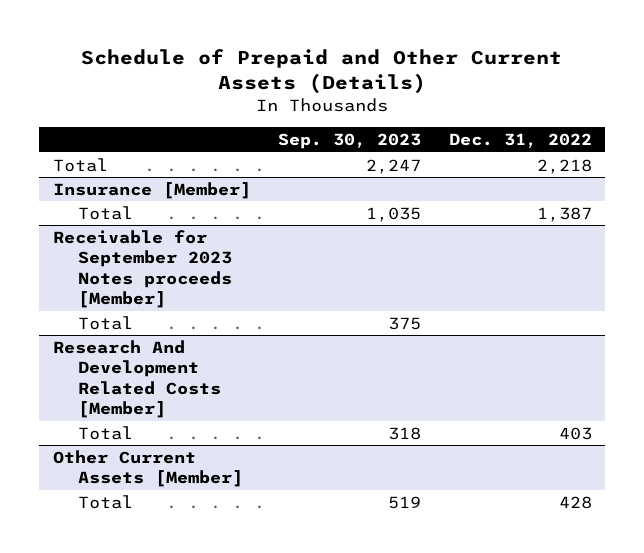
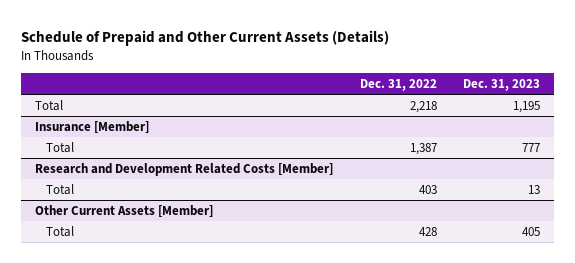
- | Sep. 30, 2023 | Dec. 31, 2022
+ | Dec. 31, 2022 | Dec. 31, 2023
- Receivable for September 2023 Notes proceeds [Member]
- Total | 375 |
- Research And Development Related Costs [Member]
+ Research and Development Related Costs [Member]

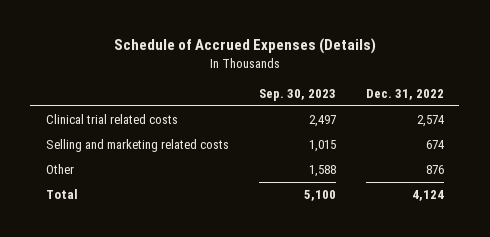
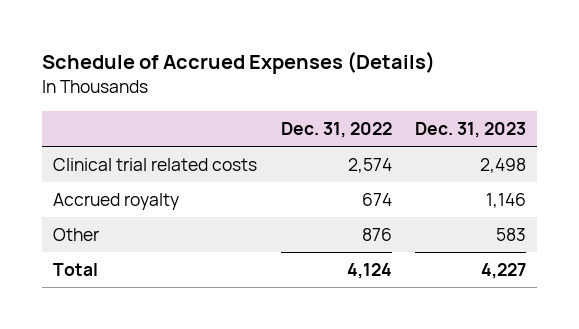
- | Sep. 30, 2023 | Dec. 31, 2022
+ | Dec. 31, 2022 | Dec. 31, 2023
- Selling and marketing related costs | 1,015 | 674
+ Accrued royalty | 674 | 1,146

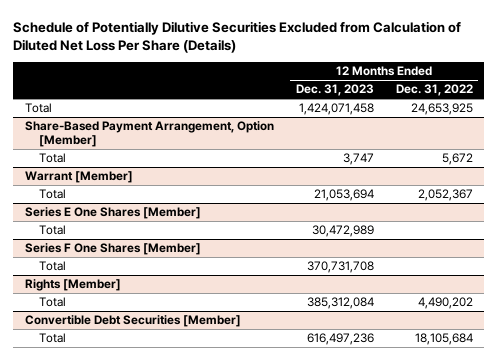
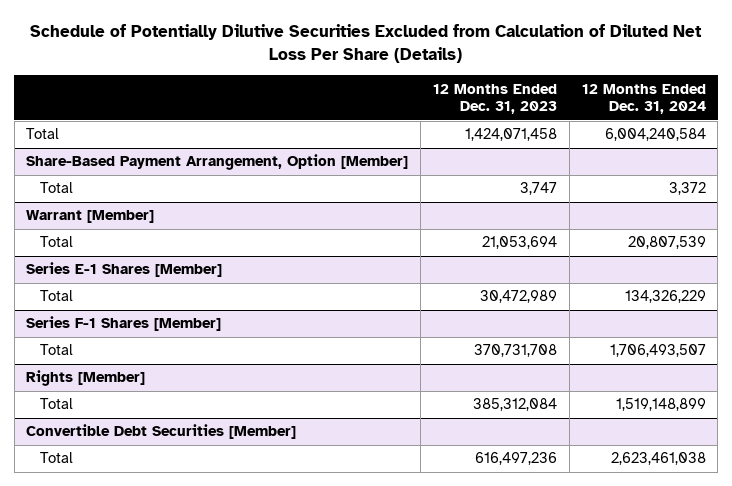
- | 12 Months Ended Dec. 31, 2023 | 12 Months Ended Dec. 31, 2022
+ | 12 Months Ended Dec. 31, 2023 | 12 Months Ended Dec. 31, 2024
- Series E One Shares [Member]
+ Series E-1 Shares [Member]
- Series F One Shares [Member]
+ Series F-1 Shares [Member]

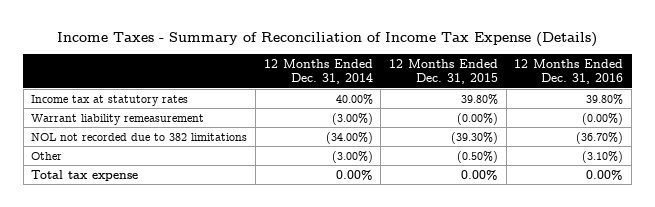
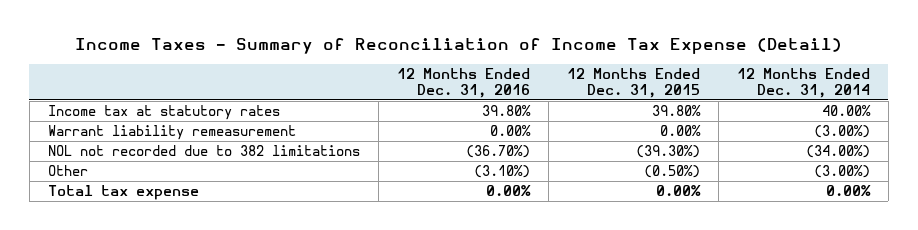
- Income Taxes - Summary of Reconciliation of Income Tax Expense (Details)
+ Income Taxes - Summary of Reconciliation of Income Tax Expense (Detail)
- | 12 Months Ended Dec. 31, 2014 | 12 Months Ended Dec. 31, 2015 | 12 Months Ended Dec. 31, 2016
+ | 12 Months Ended Dec. 31, 2016 | 12 Months Ended Dec. 31, 2015 | 12 Months Ended Dec. 31, 2014
- Warrant liability remeasurement | (3.00%) | (0.00%) | (0.00%)
+ Warrant liability remeasurement | 0.00% | 0.00% | (3.00%)

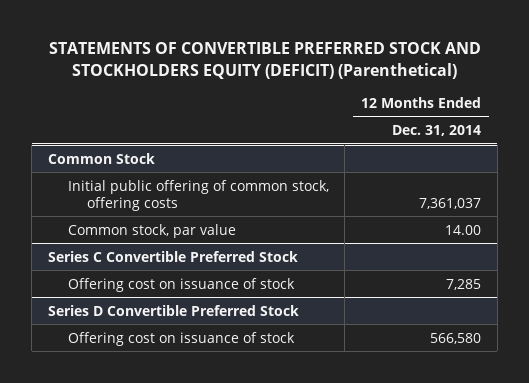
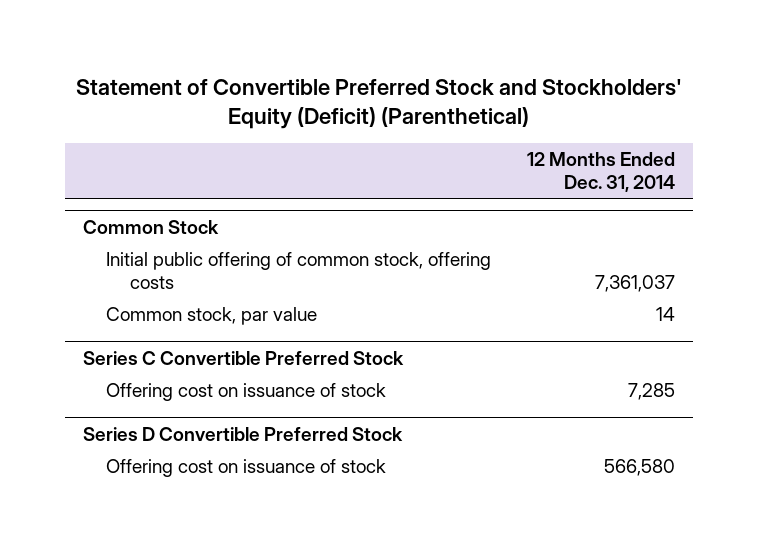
- STATEMENTS OF CONVERTIBLE PREFERRED STOCK AND STOCKHOLDERS EQUITY (DEFICIT) (Parenthetical)
+ Statement of Convertible Preferred Stock and Stockholders' Equity (Deficit) (Parenthetical)
@ Common Stock
- Common stock, par value | 14.00
+ Common stock, par value | 14

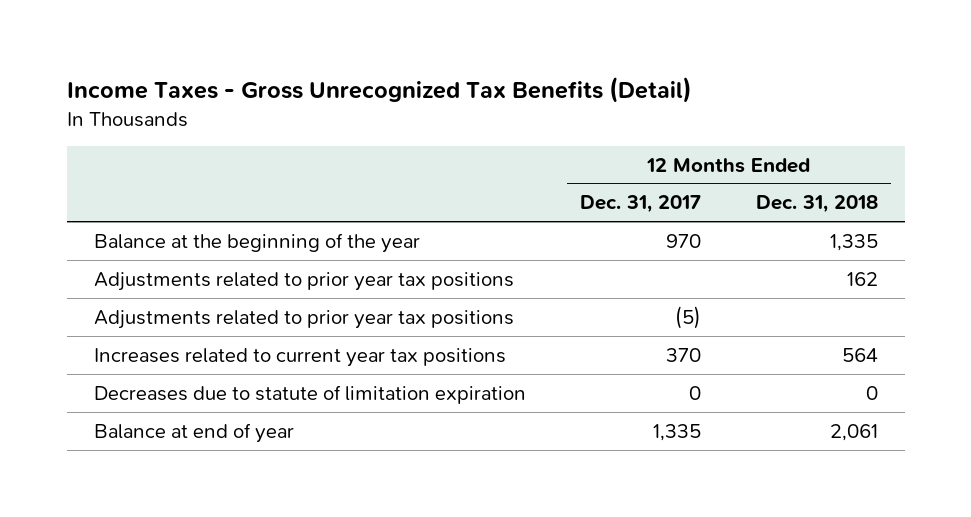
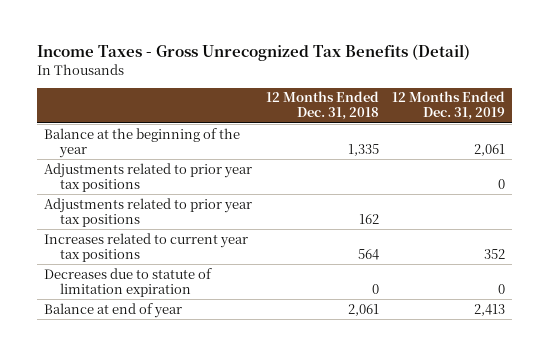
- | 12 Months Ended Dec. 31, 2017 | 12 Months Ended Dec. 31, 2018
+ | 12 Months Ended Dec. 31, 2018 | 12 Months Ended Dec. 31, 2019
moved down: Adjustments related to prior year tax positions | 162 |

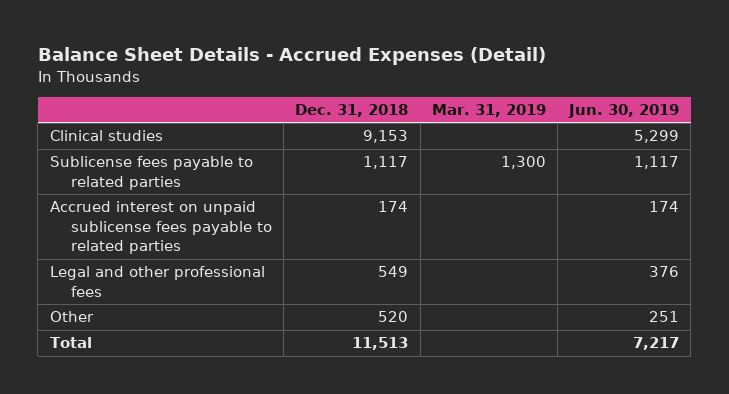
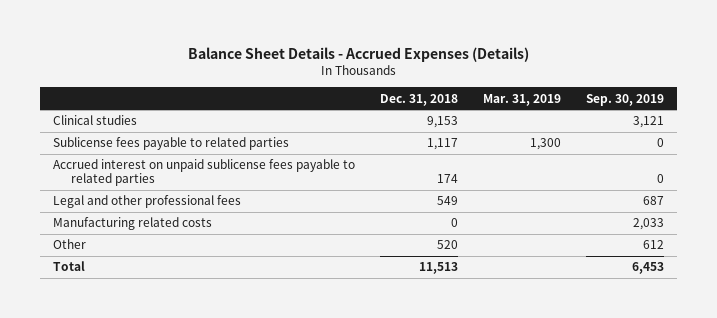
- Balance Sheet Details - Accrued Expenses (Detail)
+ Balance Sheet Details - Accrued Expenses (Details)
- | Dec. 31, 2018 | Mar. 31, 2019 | Jun. 30, 2019
+ | Dec. 31, 2018 | Mar. 31, 2019 | Sep. 30, 2019
+ Manufacturing related costs | 0 | | 2,033

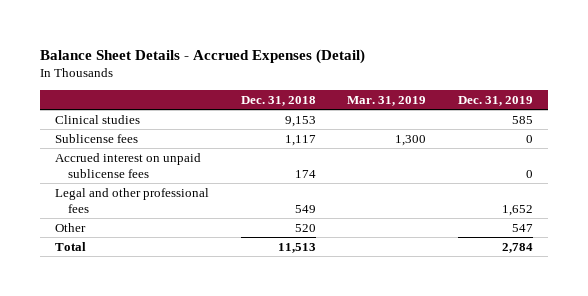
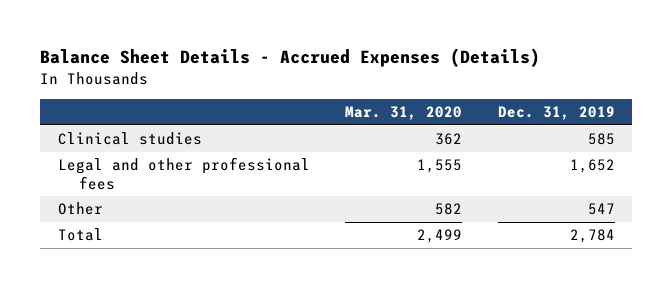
- Balance Sheet Details - Accrued Expenses (Detail)
+ Balance Sheet Details - Accrued Expenses (Details)
- | Dec. 31, 2018 | Mar. 31, 2019 | Dec. 31, 2019
+ | Mar. 31, 2020 | Dec. 31, 2019
- Sublicense fees | 1,117 | 1,300 | 0
- Accrued interest on unpaid sublicense fees | 174 | | 0

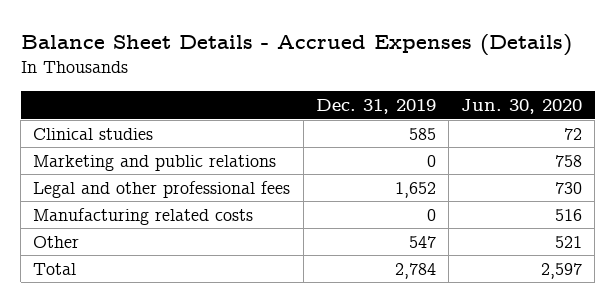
- | Mar. 31, 2020 | Dec. 31, 2019
+ | Dec. 31, 2019 | Jun. 30, 2020
+ Marketing and public relations | 0 | 758
+ Manufacturing related costs | 0 | 516

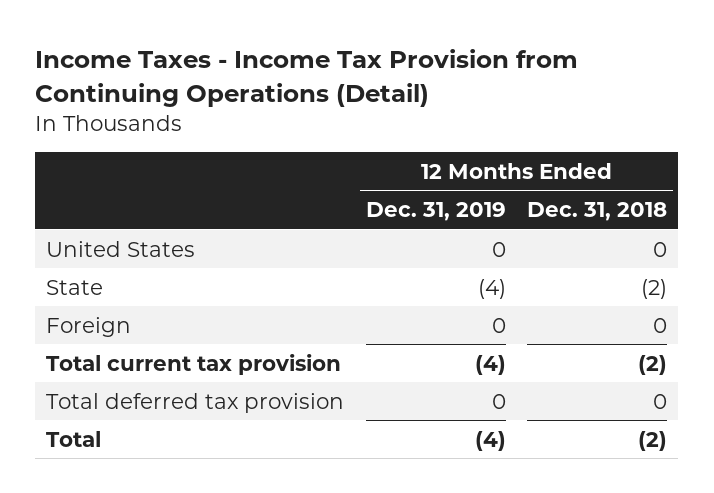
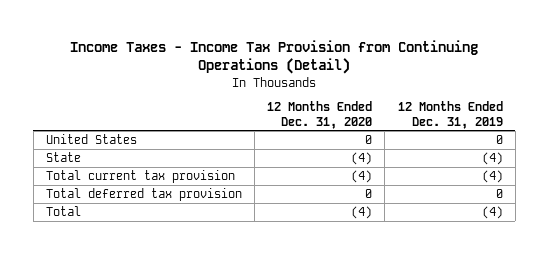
- | 12 Months Ended Dec. 31, 2019 | 12 Months Ended Dec. 31, 2018
+ | 12 Months Ended Dec. 31, 2020 | 12 Months Ended Dec. 31, 2019
- Foreign | 0 | 0

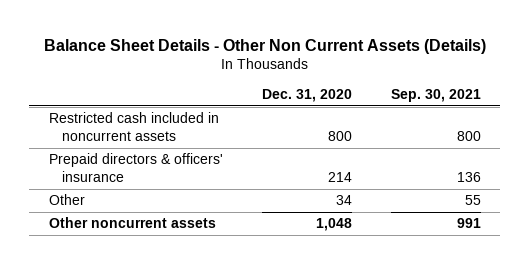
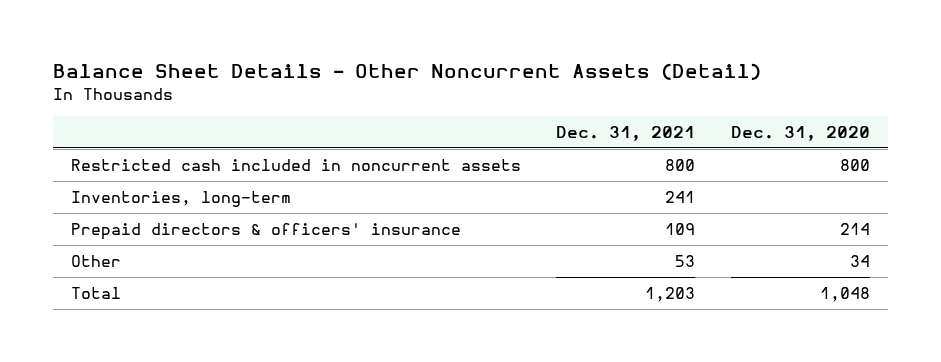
- Balance Sheet Details - Other Non Current Assets (Details)
+ Balance Sheet Details - Other Noncurrent Assets (Detail)
- | Dec. 31, 2020 | Sep. 30, 2021
+ | Dec. 31, 2021 | Dec. 31, 2020
+ Inventories, long-term | 241 |
- Other noncurrent assets | 1,048 | 991
+ Total | 1,203 | 1,048

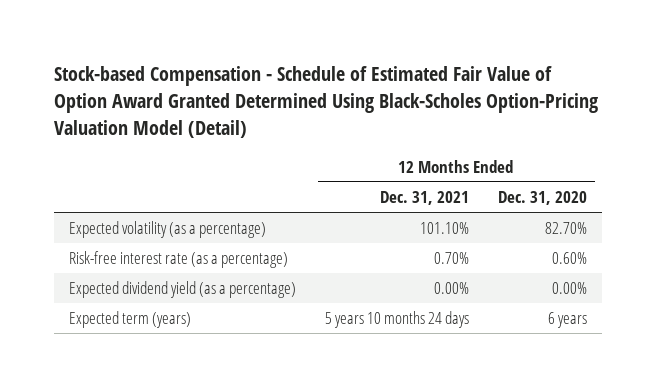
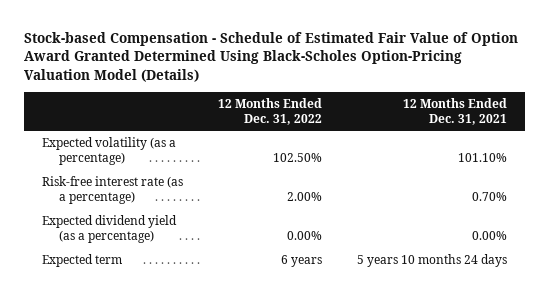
- Stock-based Compensation - Schedule of Estimated Fair Value of Option Award Granted Determined Using Black-Scholes Option-Pricing Valuation Model (Detail)
+ Stock-based Compensation - Schedule of Estimated Fair Value of Option Award Granted Determined Using Black-Scholes Option-Pricing Valuation Model (Details)
- | 12 Months Ended Dec. 31, 2021 | 12 Months Ended Dec. 31, 2020
+ | 12 Months Ended Dec. 31, 2022 | 12 Months Ended Dec. 31, 2021
- Expected term (years) | 5 years 10 months 24 days | 6 years
+ Expected term | 6 years | 5 years 10 months 24 days

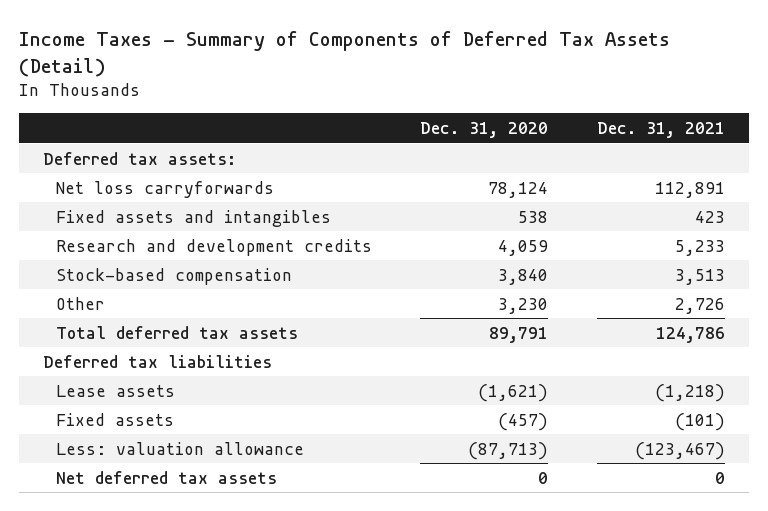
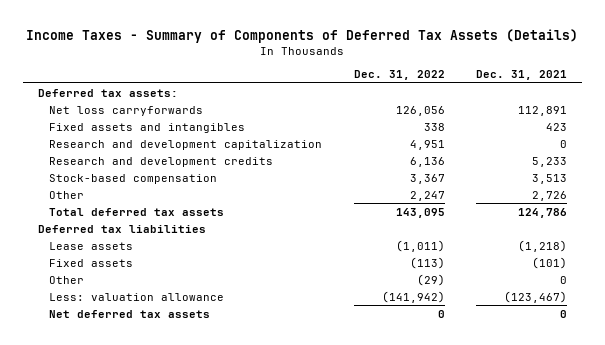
- Income Taxes - Summary of Components of Deferred Tax Assets (Detail)
+ Income Taxes - Summary of Components of Deferred Tax Assets (Details)
- | Dec. 31, 2020 | Dec. 31, 2021
+ | Dec. 31, 2022 | Dec. 31, 2021
+ Research and development capitalization | 4,951 | 0
+ Other | (29) | 0

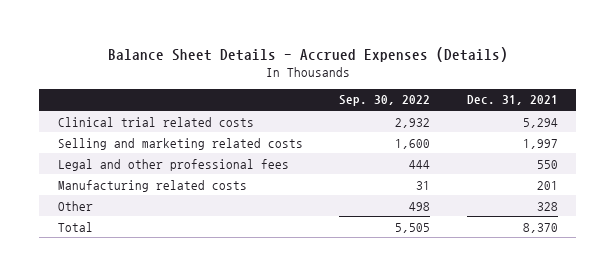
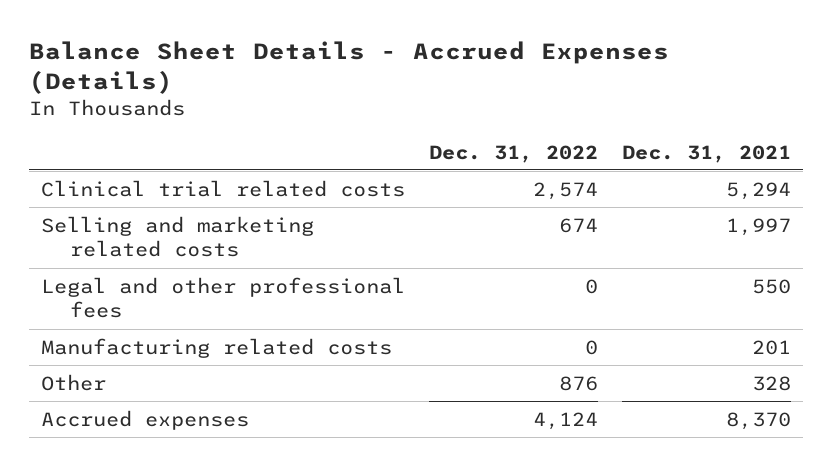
- | Sep. 30, 2022 | Dec. 31, 2021
+ | Dec. 31, 2022 | Dec. 31, 2021
- Total | 5,505 | 8,370
+ Accrued expenses | 4,124 | 8,370

